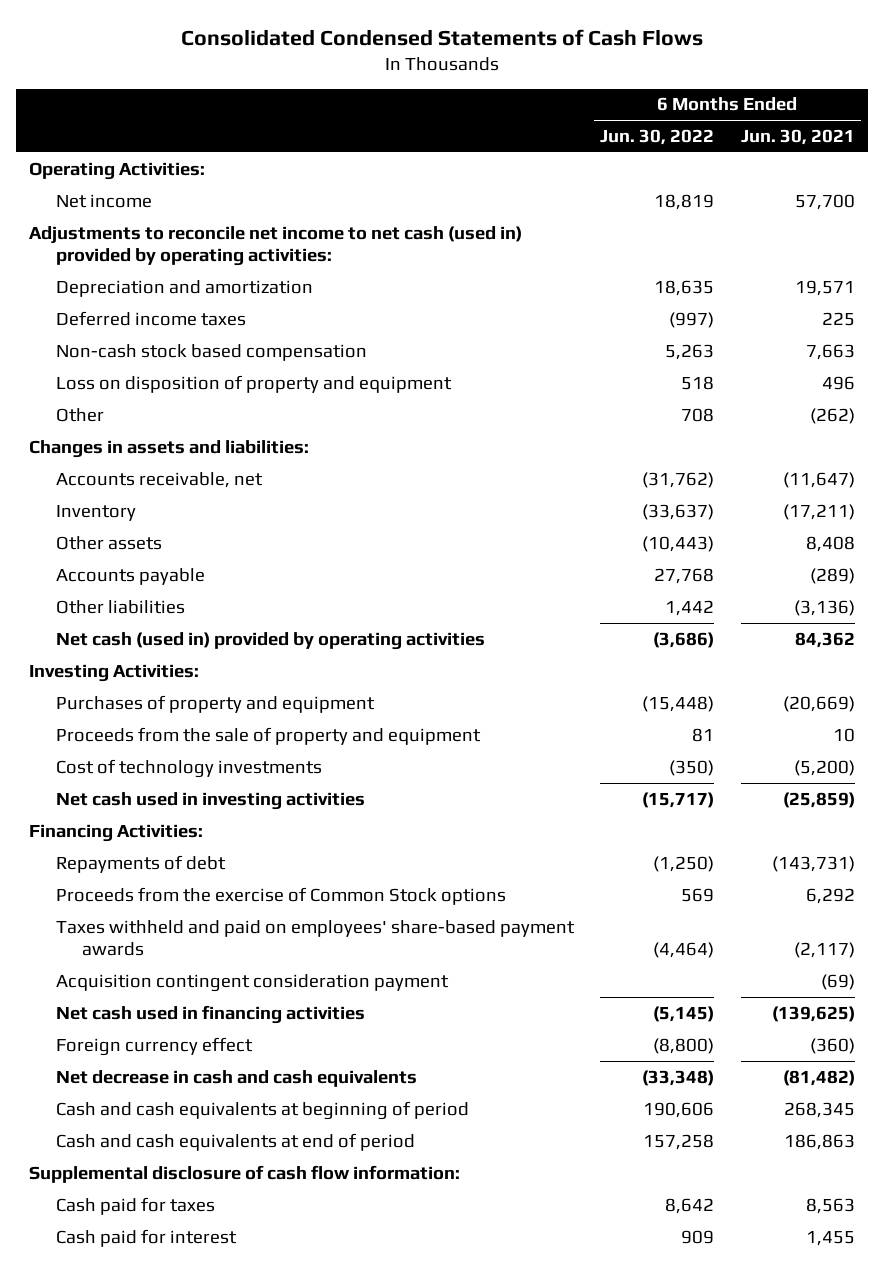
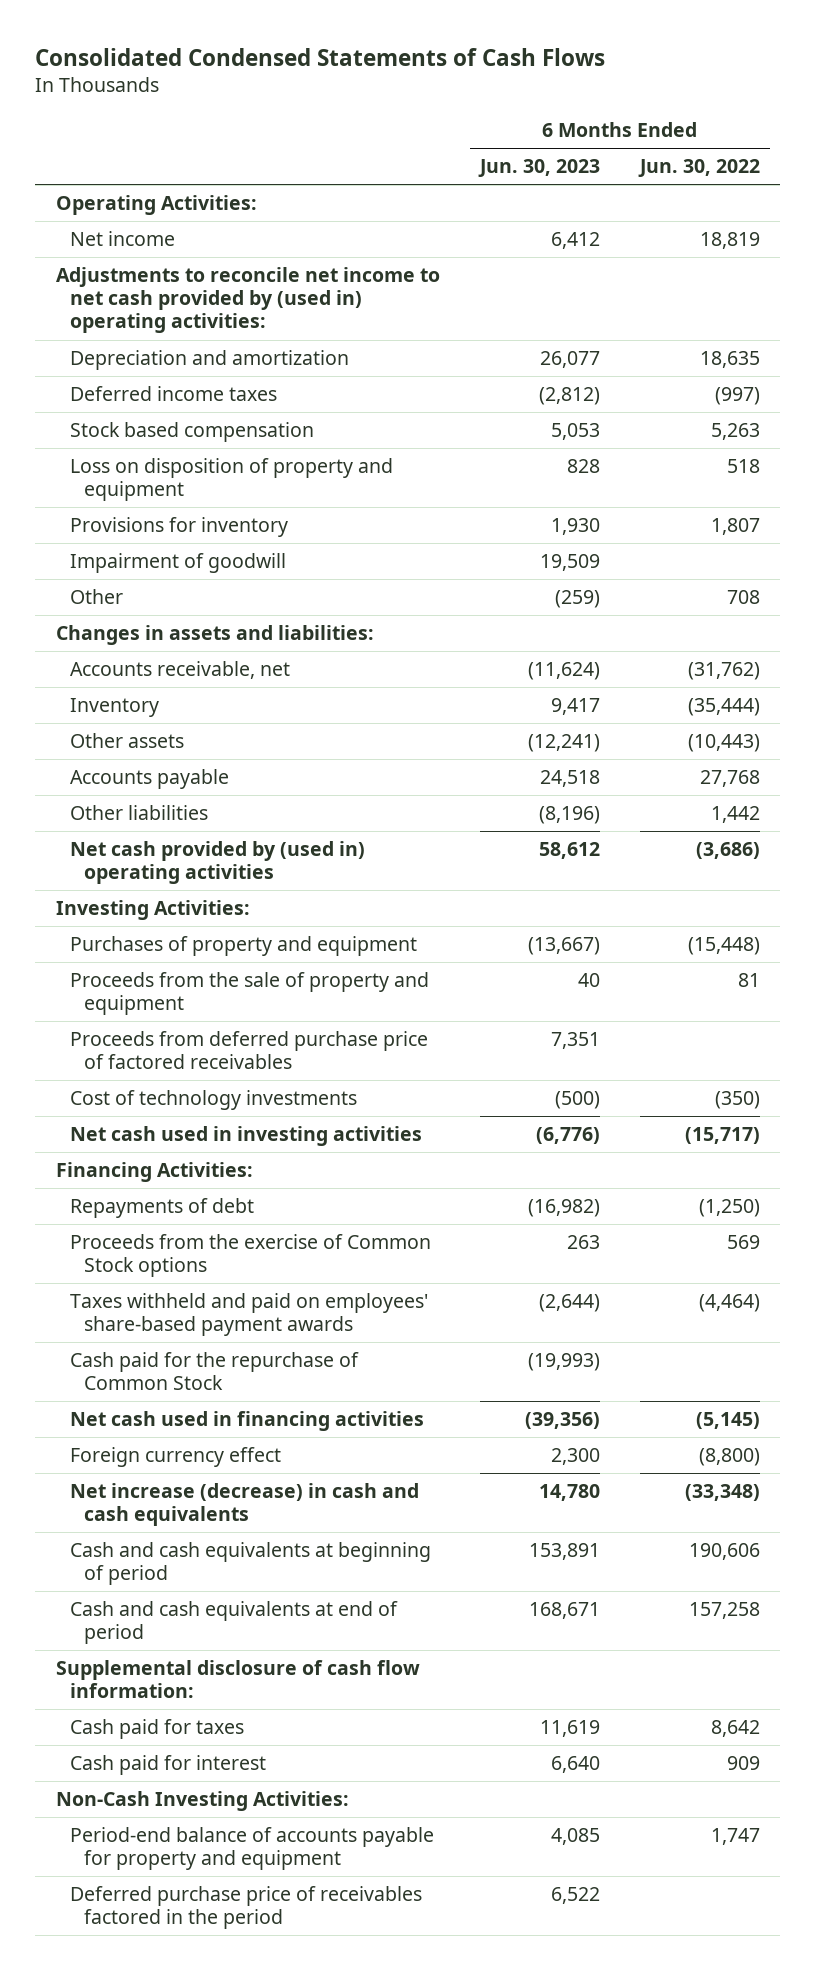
- | 6 Months Ended Jun. 30, 2022 | 6 Months Ended Jun. 30, 2021
+ | 6 Months Ended Jun. 30, 2023 | 6 Months Ended Jun. 30, 2022
- Adjustments to reconcile net income to net cash (used in) provided by operating activities:
+ Adjustments to reconcile net income to net cash provided by (used in) operating activities:
- Non-cash stock based compensation | 5,263 | 7,663
+ Stock based compensation | 5,053 | 5,263
+ Provisions for inventory | 1,930 | 1,807
+ Impairment of goodwill | 19,509 |
- Inventory | (33,637) | (17,211)
+ Inventory | 9,417 | (35,444)
- Net cash (used in) provided by operating activities | (3,686) | 84,362
+ Net cash provided by (used in) operating activities | 58,612 | (3,686)
+ Proceeds from deferred purchase price of factored receivables | 7,351 |
- Acquisition contingent consideration payment | | (69)
+ Cash paid for the repurchase of Common Stock | (19,993) |
- Net decrease in cash and cash equivalents | (33,348) | (81,482)
+ Net increase (decrease) in cash and cash equivalents | 14,780 | (33,348)
+ Non-Cash Investing Activities:
+ Period-end balance of accounts payable for property and equipment | 4,085 | 1,747
+ Deferred purchase price of receivables factored in the period | 6,522 |

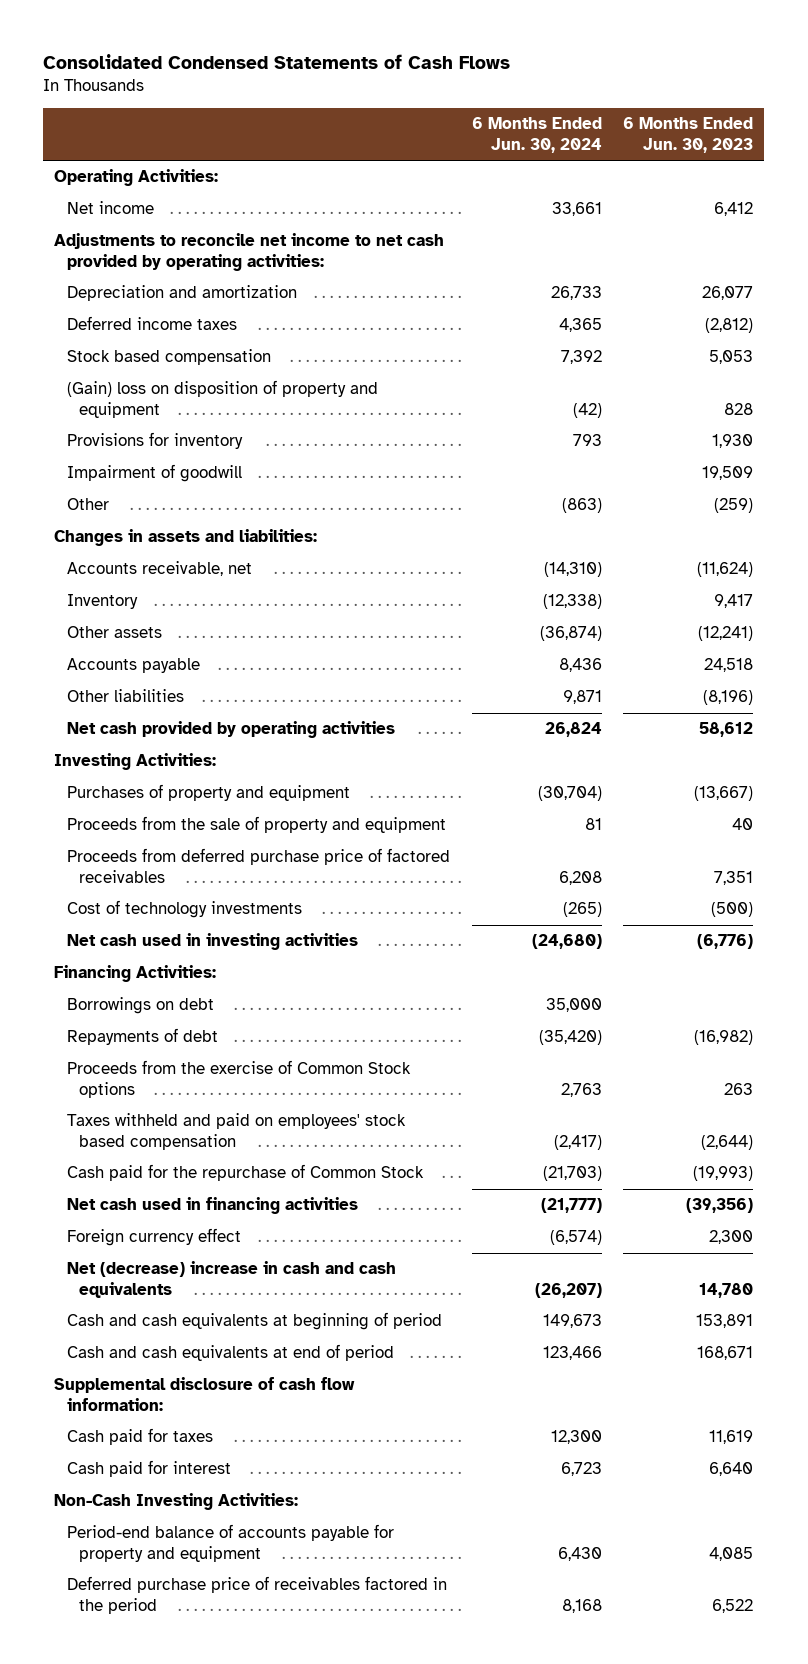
- | 6 Months Ended Jun. 30, 2023 | 6 Months Ended Jun. 30, 2022
+ | 6 Months Ended Jun. 30, 2024 | 6 Months Ended Jun. 30, 2023
- Adjustments to reconcile net income to net cash provided by (used in) operating activities:
+ Adjustments to reconcile net income to net cash provided by operating activities:
- Loss on disposition of property and equipment | 828 | 518
+ (Gain) loss on disposition of property and equipment | (42) | 828
- Net cash provided by (used in) operating activities | 58,612 | (3,686)
+ Net cash provided by operating activities | 26,824 | 58,612
+ Borrowings on debt | 35,000 |
- Taxes withheld and paid on employees' share-based payment awards | (2,644) | (4,464)
+ Taxes withheld and paid on employees' stock based compensation | (2,417) | (2,644)
- Net increase (decrease) in cash and cash equivalents | 14,780 | (33,348)
+ Net (decrease) increase in cash and cash equivalents | (26,207) | 14,780

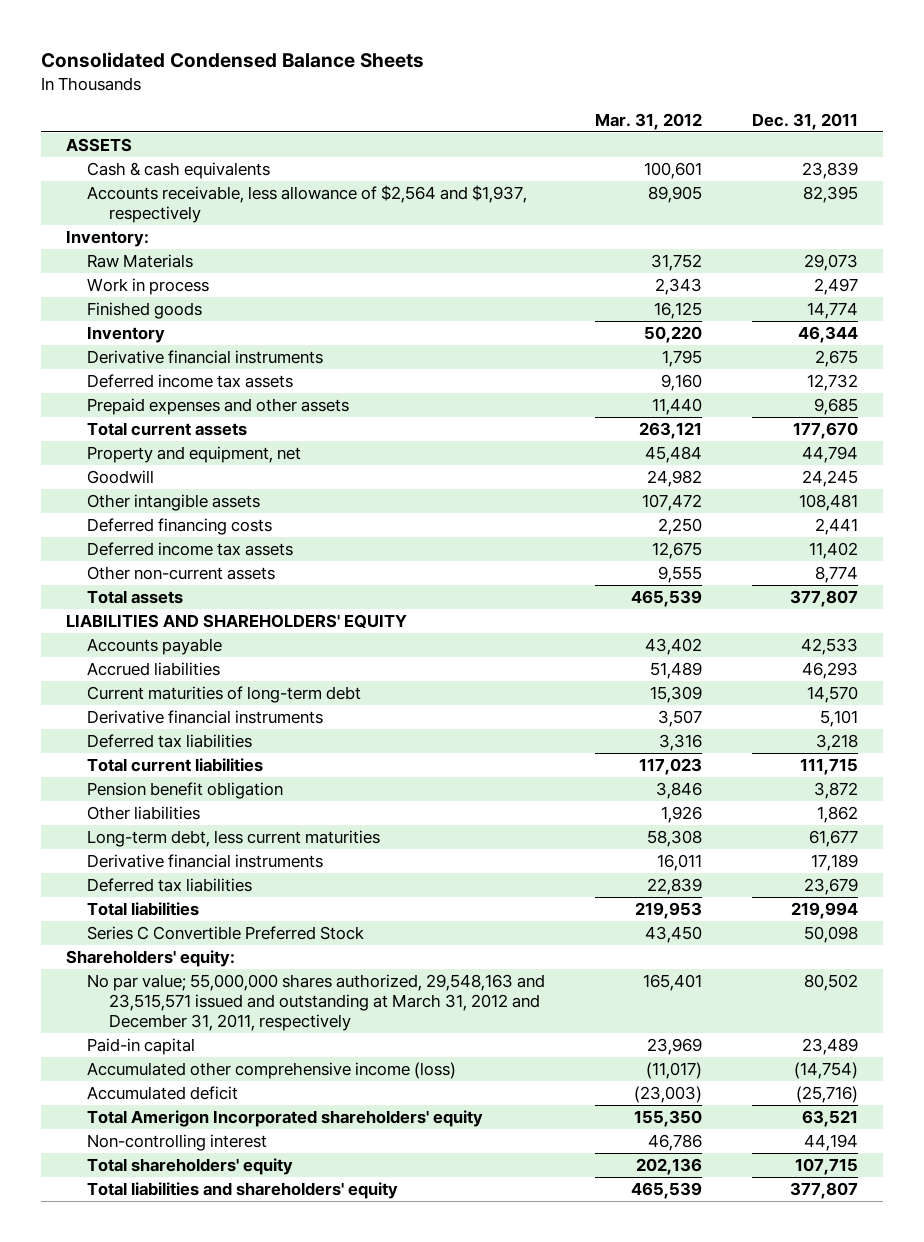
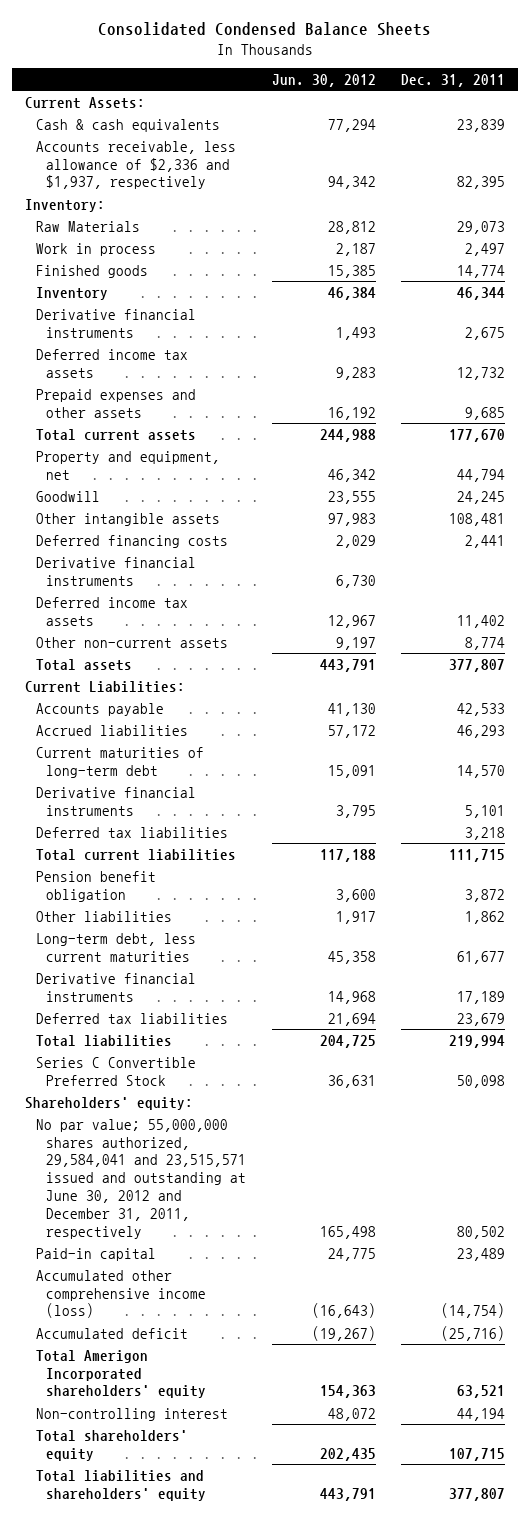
- | Mar. 31, 2012 | Dec. 31, 2011
+ | Jun. 30, 2012 | Dec. 31, 2011
- ASSETS
+ Current Assets:
- Accounts receivable, less allowance of $2,564 and $1,937, respectively | 89,905 | 82,395
+ Accounts receivable, less allowance of $2,336 and $1,937, respectively | 94,342 | 82,395
+ Derivative financial instruments | 6,730 |
- LIABILITIES AND SHAREHOLDERS' EQUITY
+ Current Liabilities:
- No par value; 55,000,000 shares authorized, 29,548,163 and 23,515,571 issued and outstanding at March 31, 2012 and December 31, 2011, respectively | 165,401 | 80,502
+ No par value; 55,000,000 shares authorized, 29,584,041 and 23,515,571 issued and outstanding at June 30, 2012 and December 31, 2011, respectively | 165,498 | 80,502

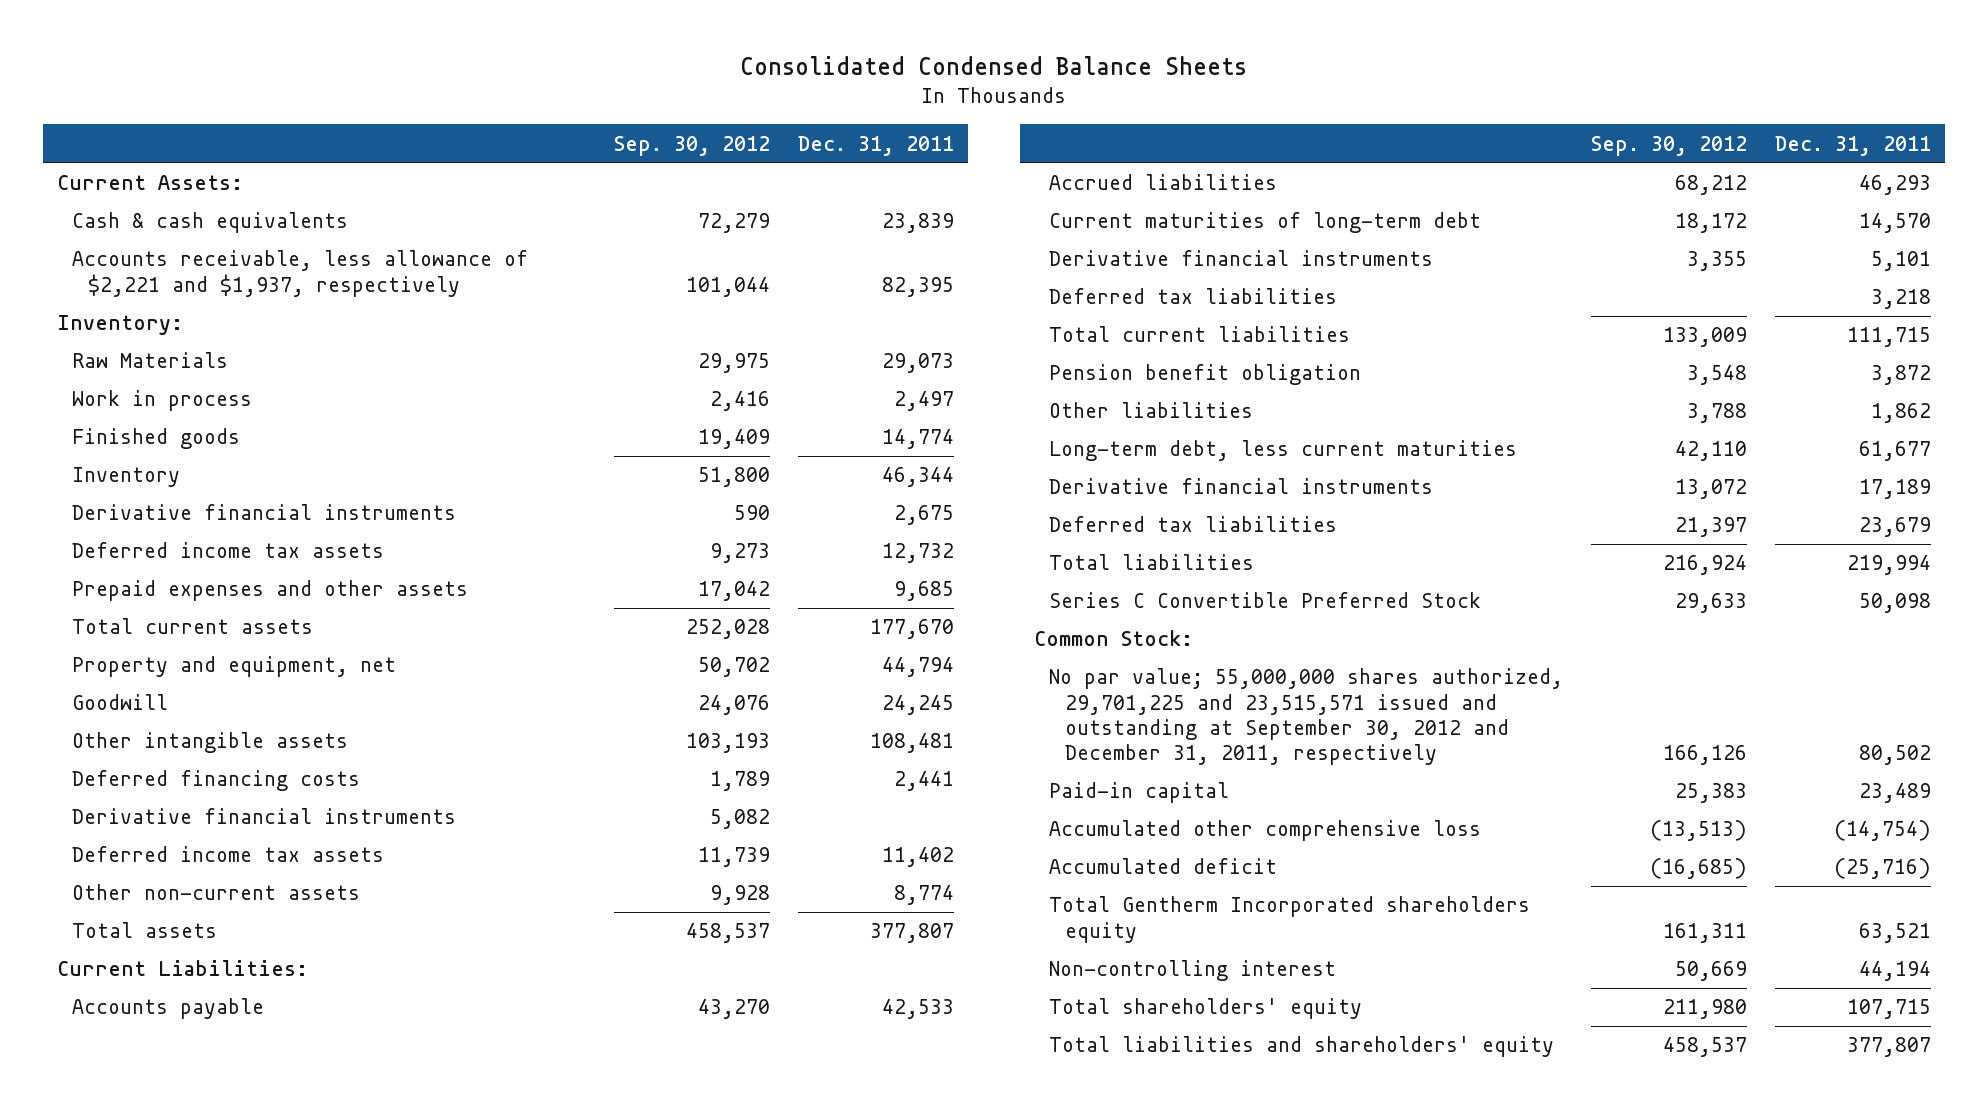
- | Jun. 30, 2012 | Dec. 31, 2011
+ | Sep. 30, 2012 | Dec. 31, 2011
- Accounts receivable, less allowance of $2,336 and $1,937, respectively | 94,342 | 82,395
+ Accounts receivable, less allowance of $2,221 and $1,937, respectively | 101,044 | 82,395
- Shareholders' equity:
- No par value; 55,000,000 shares authorized, 29,584,041 and 23,515,571 issued and outstanding at June 30, 2012 and December 31, 2011, respectively | 165,498 | 80,502
+ Common Stock:
+ No par value; 55,000,000 shares authorized, 29,701,225 and 23,515,571 issued and outstanding at September 30, 2012 and December 31, 2011, respectively | 166,126 | 80,502
- Accumulated other comprehensive income (loss) | (16,643) | (14,754)
+ Accumulated other comprehensive loss | (13,513) | (14,754)
- Total Amerigon Incorporated shareholders' equity | 154,363 | 63,521
+ Total Gentherm Incorporated shareholders equity | 161,311 | 63,521

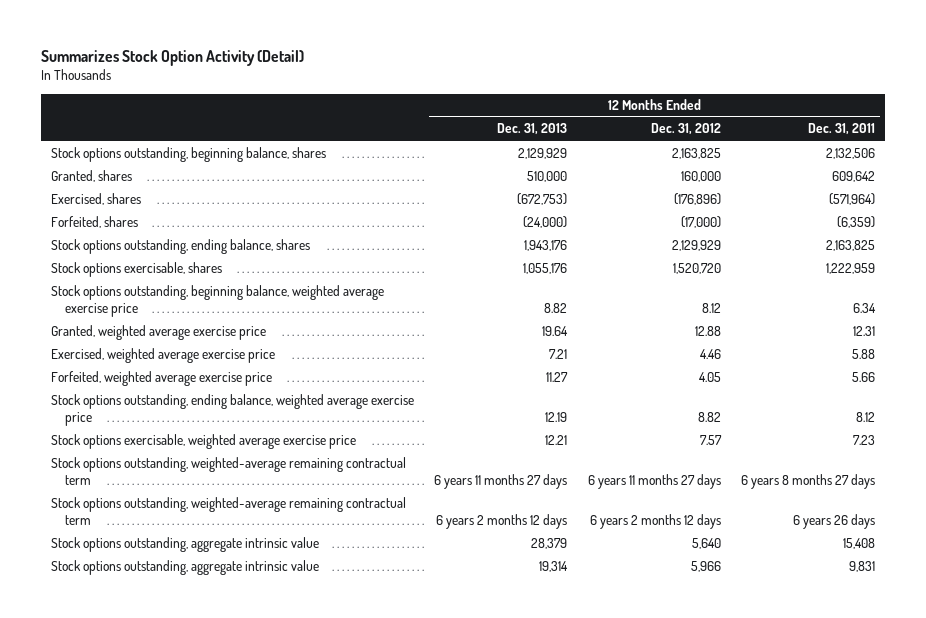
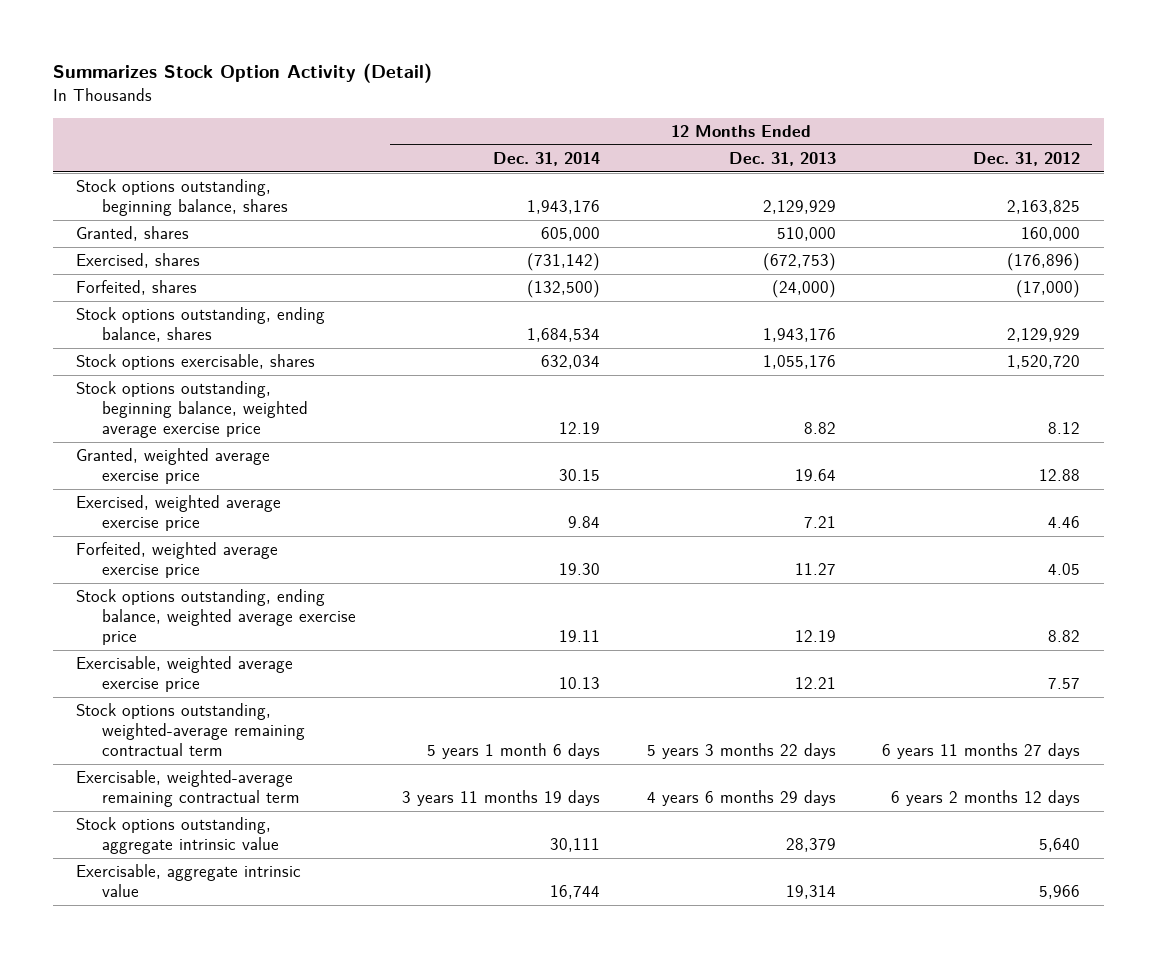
- | 12 Months Ended Dec. 31, 2013 | 12 Months Ended Dec. 31, 2012 | 12 Months Ended Dec. 31, 2011
+ | 12 Months Ended Dec. 31, 2014 | 12 Months Ended Dec. 31, 2013 | 12 Months Ended Dec. 31, 2012
- Stock options exercisable, weighted average exercise price | 12.21 | 7.57 | 7.23
- Stock options outstanding, weighted-average remaining contractual term | 6 years 11 months 27 days | 6 years 11 months 27 days | 6 years 8 months 27 days
- Stock options outstanding, weighted-average remaining contractual term | 6 years 2 months 12 days | 6 years 2 months 12 days | 6 years 26 days
+ Exercisable, weighted average exercise price | 10.13 | 12.21 | 7.57
+ Stock options outstanding, weighted-average remaining contractual term | 5 years 1 month 6 days | 5 years 3 months 22 days | 6 years 11 months 27 days
+ Exercisable, weighted-average remaining contractual term | 3 years 11 months 19 days | 4 years 6 months 29 days | 6 years 2 months 12 days
- Stock options outstanding, aggregate intrinsic value | 19,314 | 5,966 | 9,831
+ Exercisable, aggregate intrinsic value | 16,744 | 19,314 | 5,966

